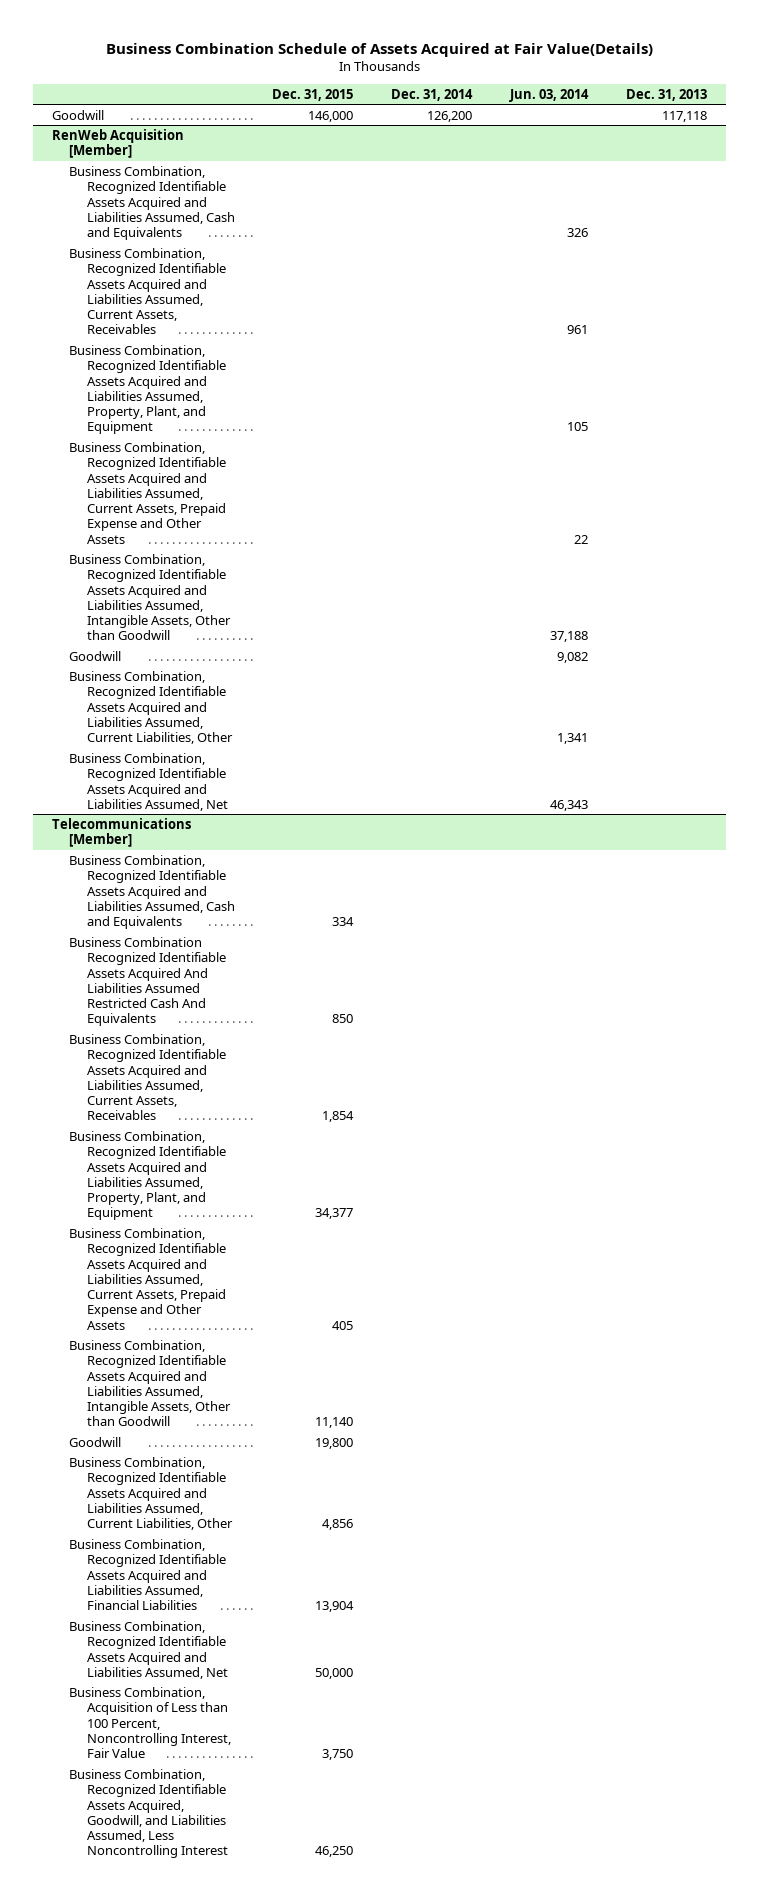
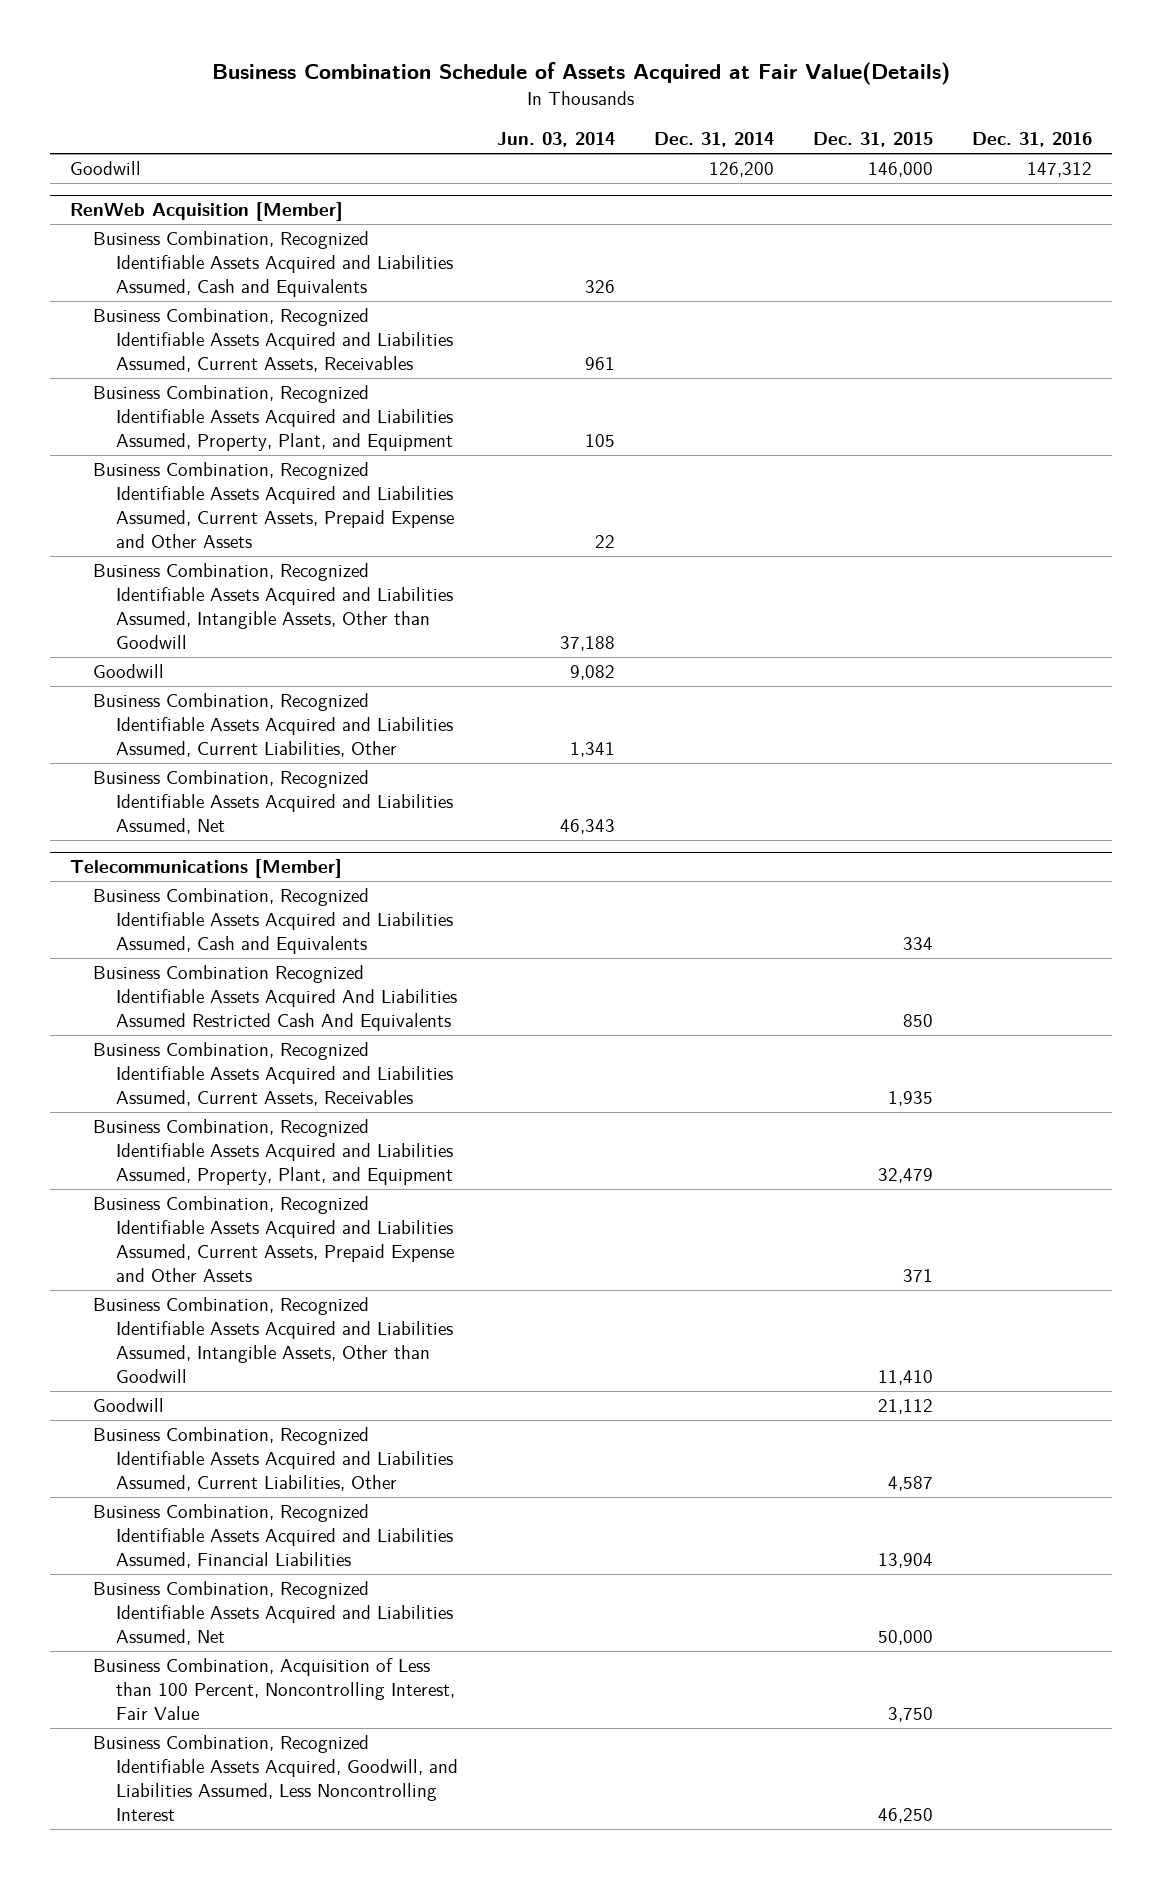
- | Dec. 31, 2015 | Dec. 31, 2014 | Jun. 03, 2014 | Dec. 31, 2013
+ | Jun. 03, 2014 | Dec. 31, 2014 | Dec. 31, 2015 | Dec. 31, 2016
@ Telecommunications [Member]
- Business Combination, Recognized Identifiable Assets Acquired and Liabilities Assumed, Current Assets, Receivables | 1,854 | | |
- Business Combination, Recognized Identifiable Assets Acquired and Liabilities Assumed, Property, Plant, and Equipment | 34,377 | | |
- Business Combination, Recognized Identifiable Assets Acquired and Liabilities Assumed, Current Assets, Prepaid Expense and Other Assets | 405 | | |
- Business Combination, Recognized Identifiable Assets Acquired and Liabilities Assumed, Intangible Assets, Other than Goodwill | 11,140 | | |
- Goodwill | 19,800 | | |
- Business Combination, Recognized Identifiable Assets Acquired and Liabilities Assumed, Current Liabilities, Other | 4,856 | | |
+ Business Combination, Recognized Identifiable Assets Acquired and Liabilities Assumed, Current Assets, Receivables | | | 1,935 |
+ Business Combination, Recognized Identifiable Assets Acquired and Liabilities Assumed, Property, Plant, and Equipment | | | 32,479 |
+ Business Combination, Recognized Identifiable Assets Acquired and Liabilities Assumed, Current Assets, Prepaid Expense and Other Assets | | | 371 |
+ Business Combination, Recognized Identifiable Assets Acquired and Liabilities Assumed, Intangible Assets, Other than Goodwill | | | 11,410 |
+ Goodwill | | | 21,112 |
+ Business Combination, Recognized Identifiable Assets Acquired and Liabilities Assumed, Current Liabilities, Other | | | 4,587 |

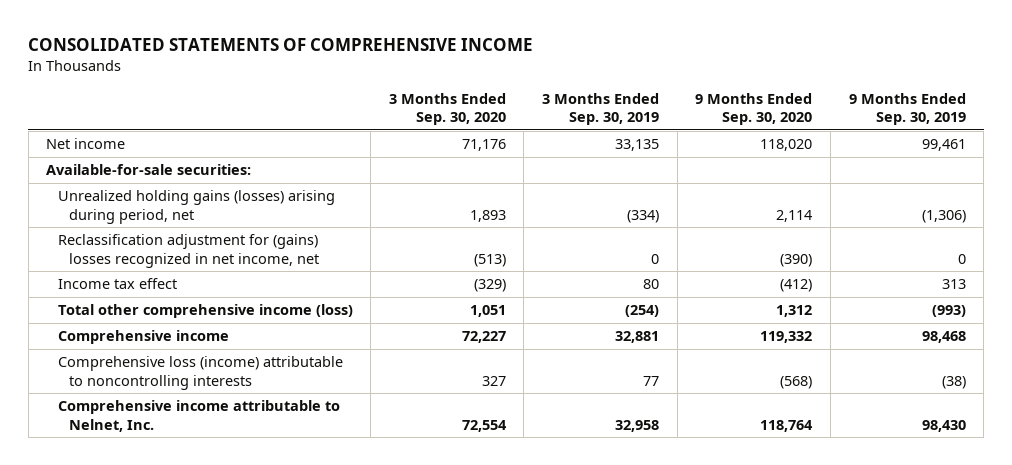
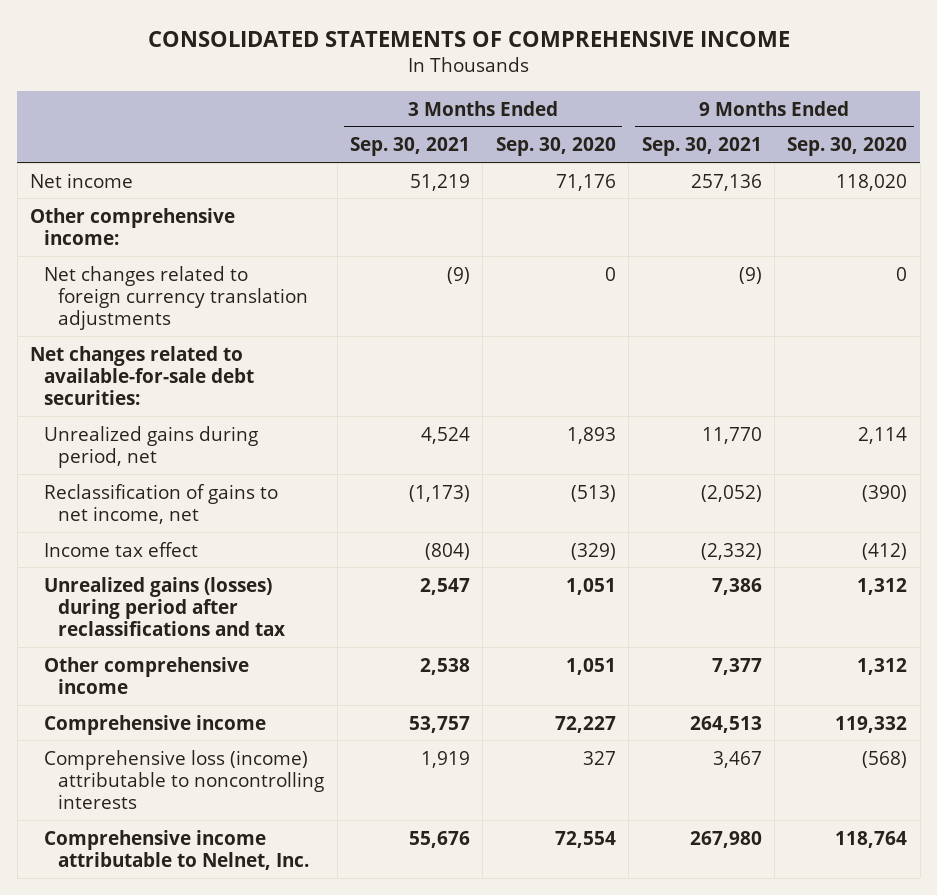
- | 3 Months Ended Sep. 30, 2020 | 3 Months Ended Sep. 30, 2019 | 9 Months Ended Sep. 30, 2020 | 9 Months Ended Sep. 30, 2019
+ | 3 Months Ended Sep. 30, 2021 | 3 Months Ended Sep. 30, 2020 | 9 Months Ended Sep. 30, 2021 | 9 Months Ended Sep. 30, 2020
- Available-for-sale securities:
- Unrealized holding gains (losses) arising during period, net | 1,893 | (334) | 2,114 | (1,306)
- Reclassification adjustment for (gains) losses recognized in net income, net | (513) | 0 | (390) | 0
+ Other comprehensive income:
+ Net changes related to foreign currency translation adjustments | (9) | 0 | (9) | 0
+ Net changes related to available-for-sale debt securities:
+ Unrealized gains during period, net | 4,524 | 1,893 | 11,770 | 2,114
+ Reclassification of gains to net income, net | (1,173) | (513) | (2,052) | (390)
- Total other comprehensive income (loss) | 1,051 | (254) | 1,312 | (993)
+ Unrealized gains (losses) during period after reclassifications and tax | 2,547 | 1,051 | 7,386 | 1,312
+ Other comprehensive income | 2,538 | 1,051 | 7,377 | 1,312

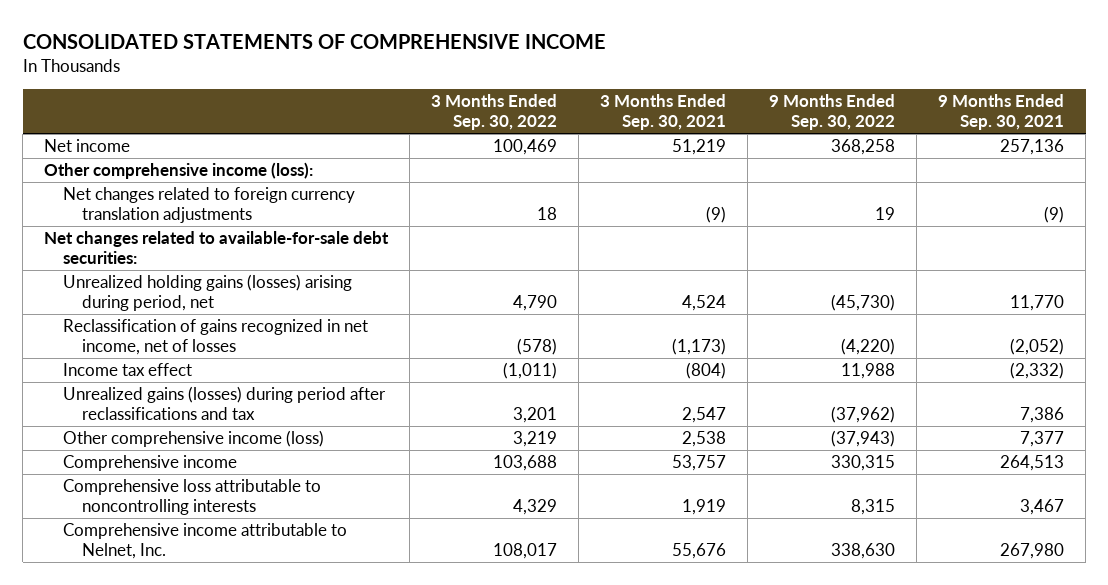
- | 3 Months Ended Sep. 30, 2021 | 3 Months Ended Sep. 30, 2020 | 9 Months Ended Sep. 30, 2021 | 9 Months Ended Sep. 30, 2020
+ | 3 Months Ended Sep. 30, 2022 | 3 Months Ended Sep. 30, 2021 | 9 Months Ended Sep. 30, 2022 | 9 Months Ended Sep. 30, 2021
- Other comprehensive income:
+ Other comprehensive income (loss):
- Unrealized gains during period, net | 4,524 | 1,893 | 11,770 | 2,114
- Reclassification of gains to net income, net | (1,173) | (513) | (2,052) | (390)
+ Unrealized holding gains (losses) arising during period, net | 4,790 | 4,524 | (45,730) | 11,770
+ Reclassification of gains recognized in net income, net of losses | (578) | (1,173) | (4,220) | (2,052)
- Other comprehensive income | 2,538 | 1,051 | 7,377 | 1,312
+ Other comprehensive income (loss) | 3,219 | 2,538 | (37,943) | 7,377
- Comprehensive loss (income) attributable to noncontrolling interests | 1,919 | 327 | 3,467 | (568)
+ Comprehensive loss attributable to noncontrolling interests | 4,329 | 1,919 | 8,315 | 3,467

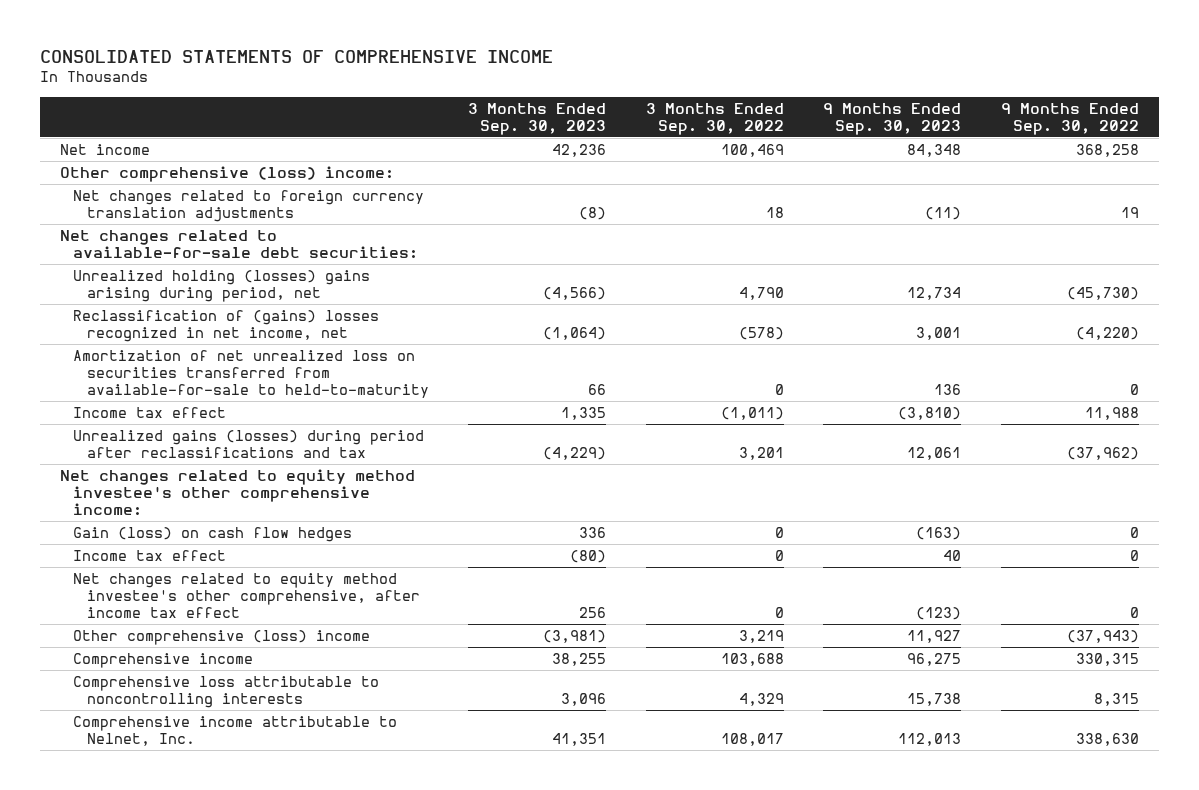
- | 3 Months Ended Sep. 30, 2022 | 3 Months Ended Sep. 30, 2021 | 9 Months Ended Sep. 30, 2022 | 9 Months Ended Sep. 30, 2021
+ | 3 Months Ended Sep. 30, 2023 | 3 Months Ended Sep. 30, 2022 | 9 Months Ended Sep. 30, 2023 | 9 Months Ended Sep. 30, 2022
- Other comprehensive income (loss):
+ Other comprehensive (loss) income:
- Unrealized holding gains (losses) arising during period, net | 4,790 | 4,524 | (45,730) | 11,770
- Reclassification of gains recognized in net income, net of losses | (578) | (1,173) | (4,220) | (2,052)
+ Unrealized holding (losses) gains arising during period, net | (4,566) | 4,790 | 12,734 | (45,730)
+ Reclassification of (gains) losses recognized in net income, net | (1,064) | (578) | 3,001 | (4,220)
+ Amortization of net unrealized loss on securities transferred from available-for-sale to held-to-maturity | 66 | 0 | 136 | 0
- Other comprehensive income (loss) | 3,219 | 2,538 | (37,943) | 7,377
+ Net changes related to equity method investee's other comprehensive income:
+ Gain (loss) on cash flow hedges | 336 | 0 | (163) | 0
+ Income tax effect | (80) | 0 | 40 | 0
+ Net changes related to equity method investee's other comprehensive, after income tax effect | 256 | 0 | (123) | 0
+ Other comprehensive (loss) income | (3,981) | 3,219 | 11,927 | (37,943)

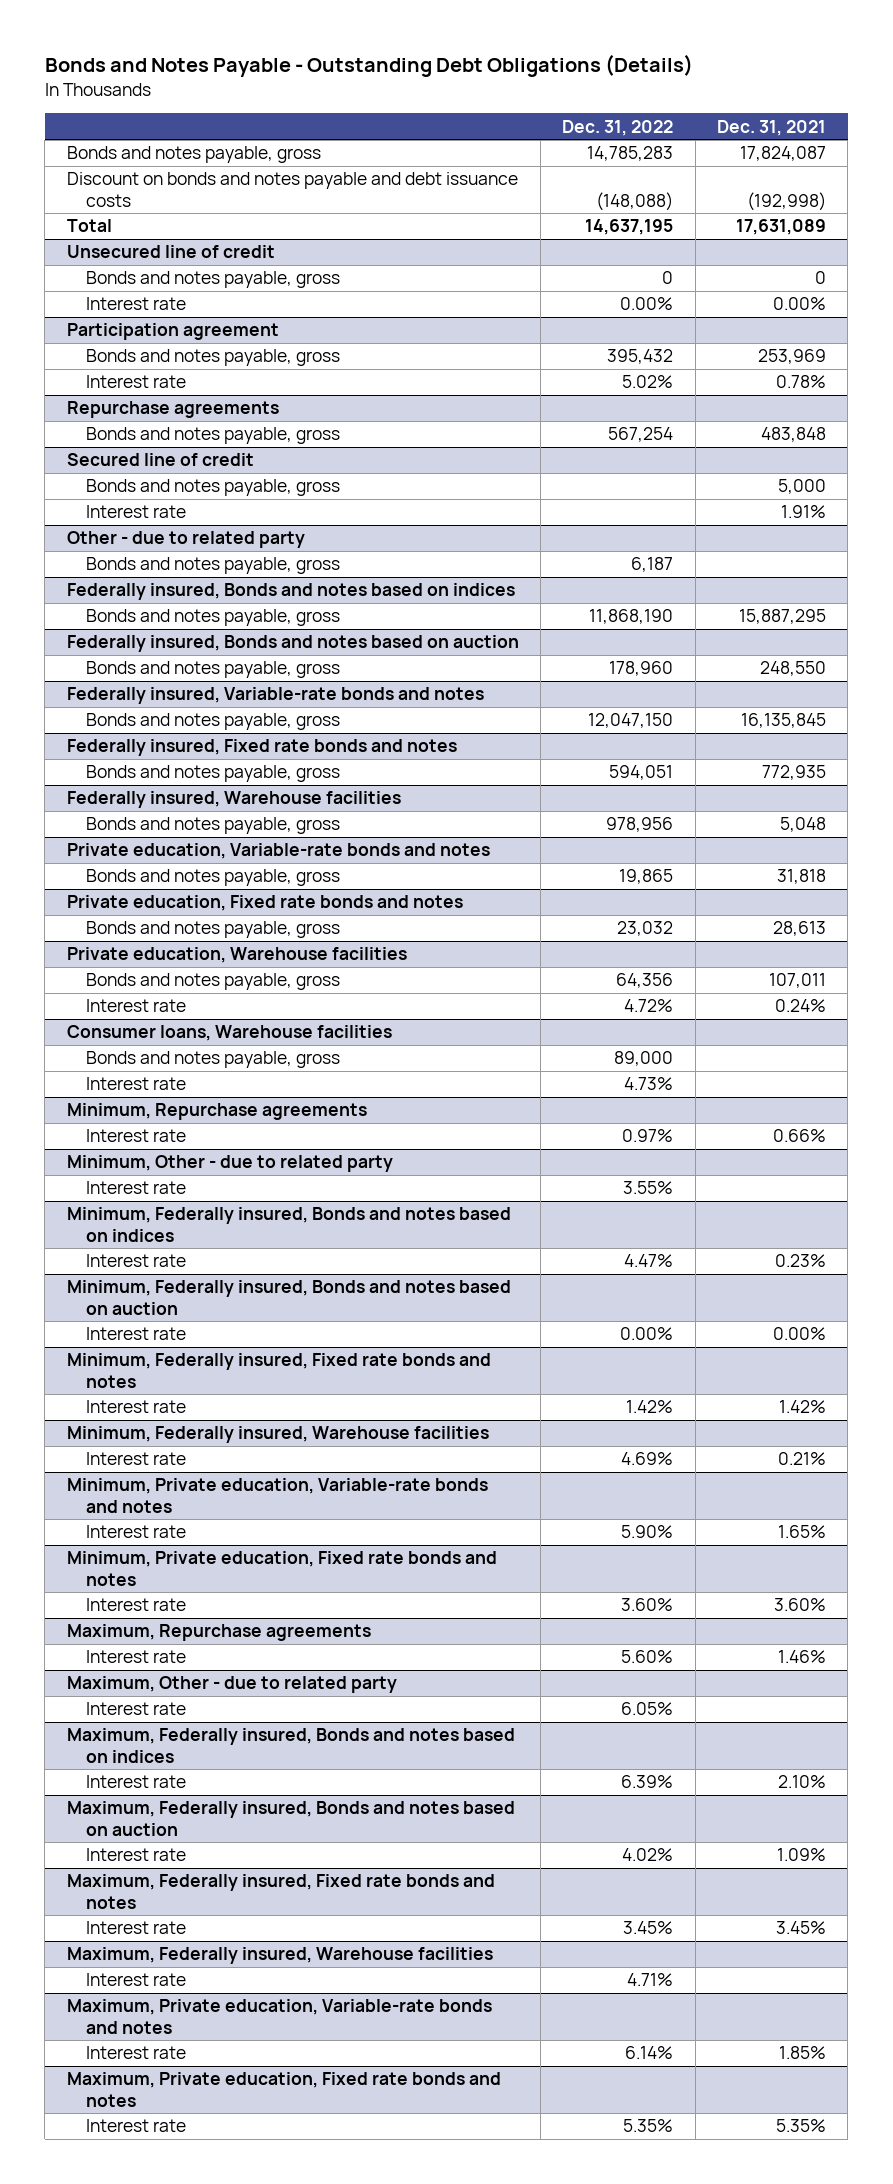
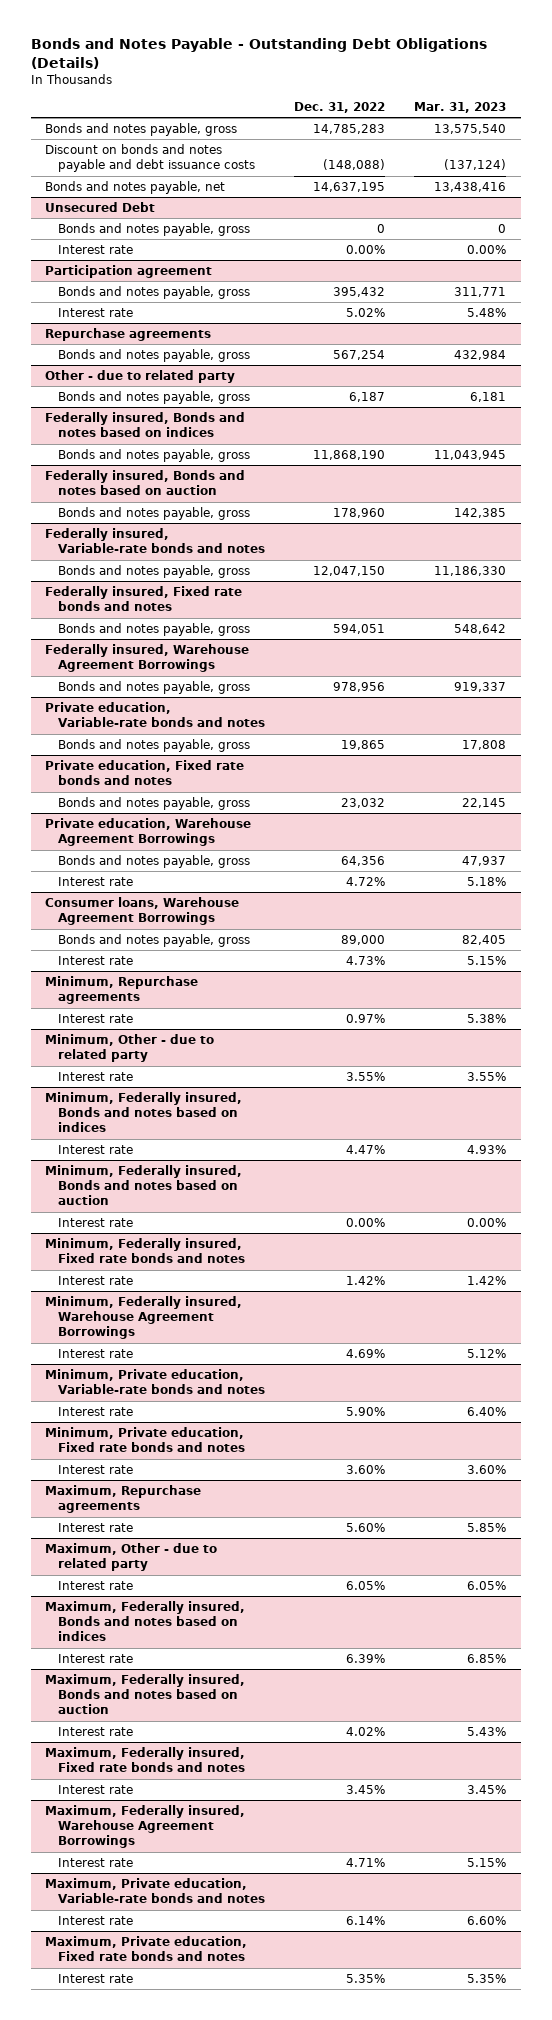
- | Dec. 31, 2022 | Dec. 31, 2021
+ | Dec. 31, 2022 | Mar. 31, 2023
- Total | 14,637,195 | 17,631,089
- Unsecured line of credit
+ Bonds and notes payable, net | 14,637,195 | 13,438,416
+ Unsecured Debt
- Secured line of credit
- Bonds and notes payable, gross | | 5,000
- Interest rate | | 1.91%
- Federally insured, Warehouse facilities
+ Federally insured, Warehouse Agreement Borrowings
- Private education, Warehouse facilities
+ Private education, Warehouse Agreement Borrowings
- Consumer loans, Warehouse facilities
+ Consumer loans, Warehouse Agreement Borrowings
- Minimum, Federally insured, Warehouse facilities
+ Minimum, Federally insured, Warehouse Agreement Borrowings
- Maximum, Federally insured, Warehouse facilities
+ Maximum, Federally insured, Warehouse Agreement Borrowings

